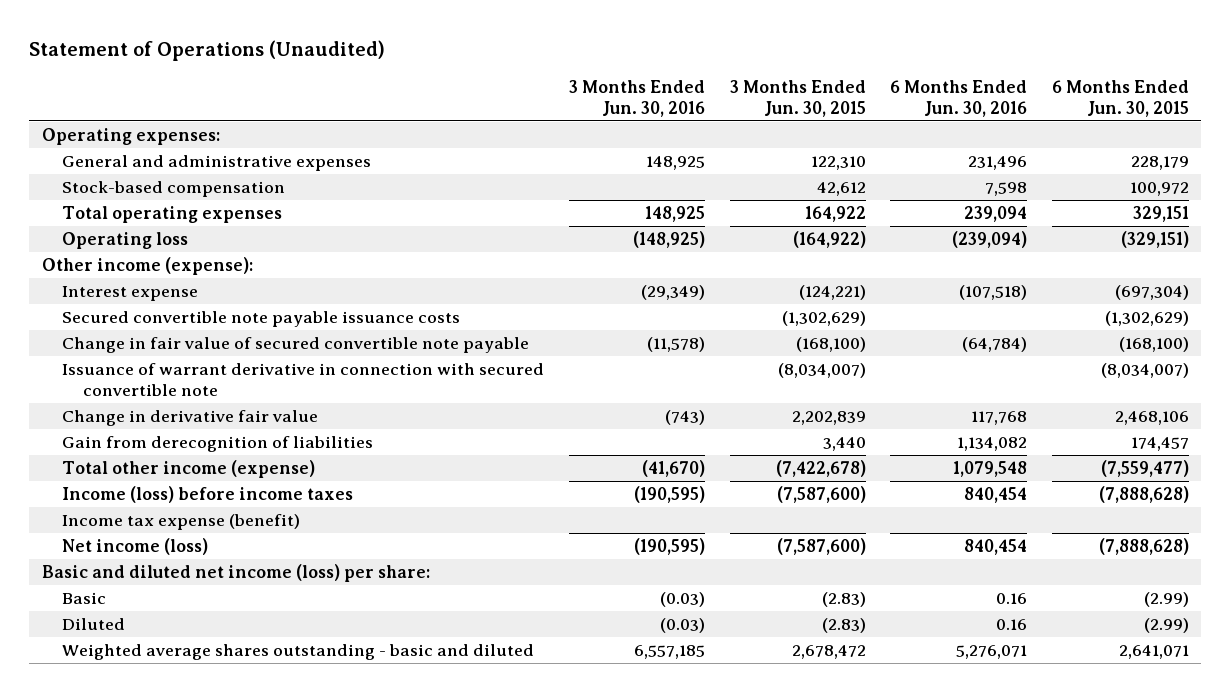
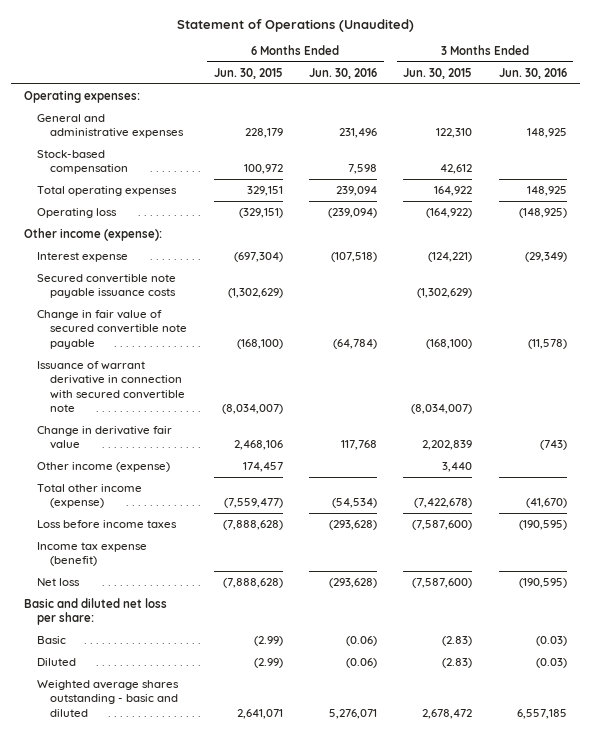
- | 3 Months Ended Jun. 30, 2016 | 3 Months Ended Jun. 30, 2015 | 6 Months Ended Jun. 30, 2016 | 6 Months Ended Jun. 30, 2015
+ | 6 Months Ended Jun. 30, 2015 | 6 Months Ended Jun. 30, 2016 | 3 Months Ended Jun. 30, 2015 | 3 Months Ended Jun. 30, 2016
- Gain from derecognition of liabilities | | 3,440 | 1,134,082 | 174,457
- Total other income (expense) | (41,670) | (7,422,678) | 1,079,548 | (7,559,477)
- Income (loss) before income taxes | (190,595) | (7,587,600) | 840,454 | (7,888,628)
+ Other income (expense) | 174,457 | | 3,440 |
+ Total other income (expense) | (7,559,477) | (54,534) | (7,422,678) | (41,670)
+ Loss before income taxes | (7,888,628) | (293,628) | (7,587,600) | (190,595)
- Net income (loss) | (190,595) | (7,587,600) | 840,454 | (7,888,628)
- Basic and diluted net income (loss) per share:
- Basic | (0.03) | (2.83) | 0.16 | (2.99)
- Diluted | (0.03) | (2.83) | 0.16 | (2.99)
+ Net loss | (7,888,628) | (293,628) | (7,587,600) | (190,595)
+ Basic and diluted net loss per share:
+ Basic | (2.99) | (0.06) | (2.83) | (0.03)
+ Diluted | (2.99) | (0.06) | (2.83) | (0.03)

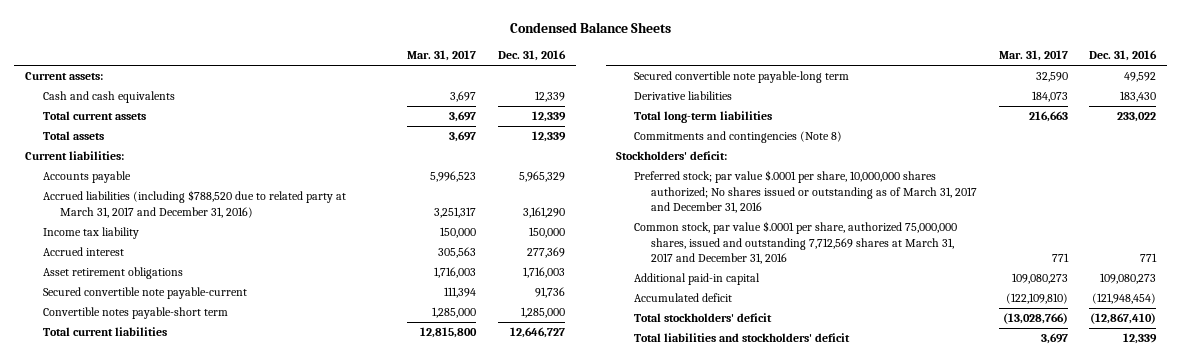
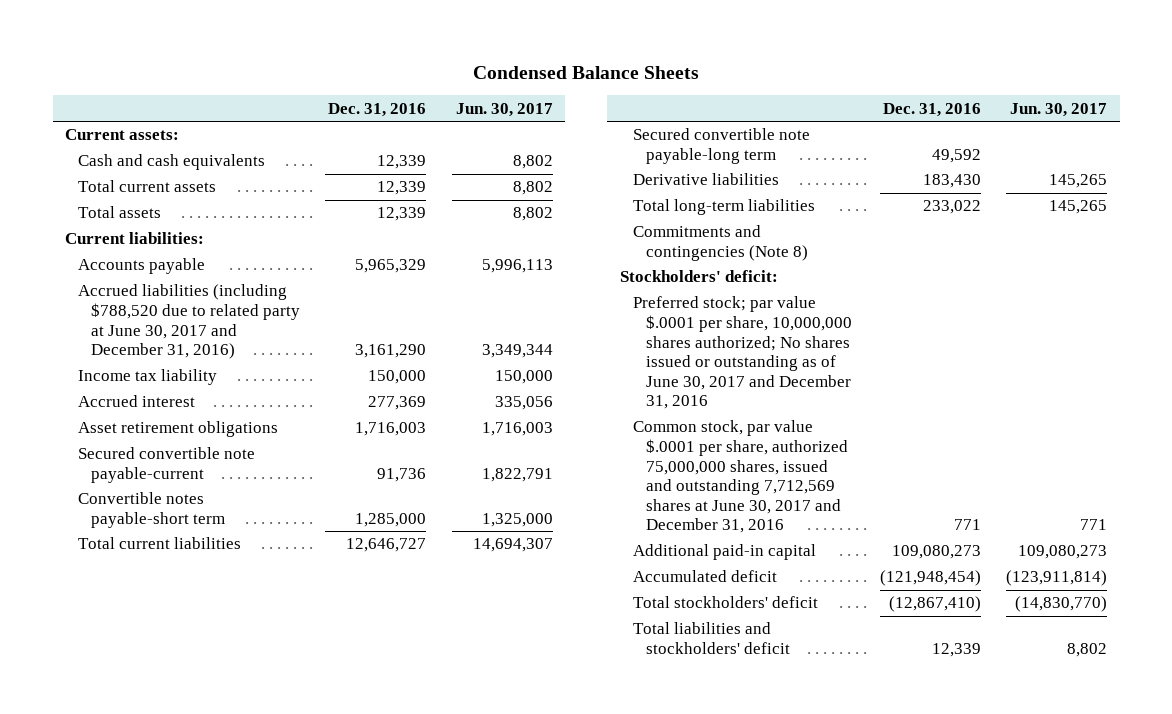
- | Mar. 31, 2017 | Dec. 31, 2016
+ | Dec. 31, 2016 | Jun. 30, 2017
- Accrued liabilities (including $788,520 due to related party at March 31, 2017 and December 31, 2016) | 3,251,317 | 3,161,290
+ Accrued liabilities (including $788,520 due to related party at June 30, 2017 and December 31, 2016) | 3,161,290 | 3,349,344
- Preferred stock; par value $.0001 per share, 10,000,000 shares authorized; No shares issued or outstanding as of March 31, 2017 and December 31, 2016
- Common stock, par value $.0001 per share, authorized 75,000,000 shares, issued and outstanding 7,712,569 shares at March 31, 2017 and December 31, 2016 | 771 | 771
+ Preferred stock; par value $.0001 per share, 10,000,000 shares authorized; No shares issued or outstanding as of June 30, 2017 and December 31, 2016
+ Common stock, par value $.0001 per share, authorized 75,000,000 shares, issued and outstanding 7,712,569 shares at June 30, 2017 and December 31, 2016 | 771 | 771

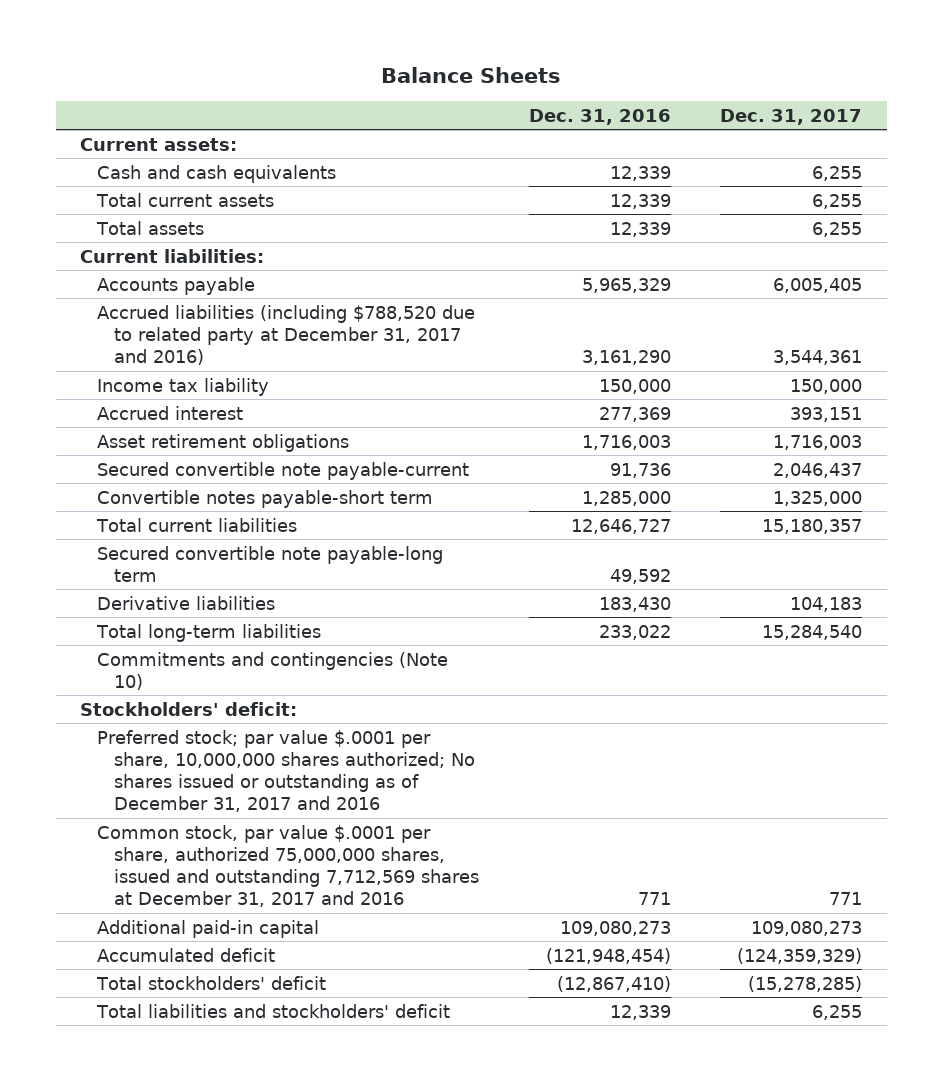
- Condensed Balance Sheets
+ Balance Sheets
- | Dec. 31, 2016 | Jun. 30, 2017
+ | Dec. 31, 2016 | Dec. 31, 2017
- Accrued liabilities (including $788,520 due to related party at June 30, 2017 and December 31, 2016) | 3,161,290 | 3,349,344
+ Accrued liabilities (including $788,520 due to related party at December 31, 2017 and 2016) | 3,161,290 | 3,544,361
- Commitments and contingencies (Note 8)
+ Commitments and contingencies (Note 10)
- Preferred stock; par value $.0001 per share, 10,000,000 shares authorized; No shares issued or outstanding as of June 30, 2017 and December 31, 2016
- Common stock, par value $.0001 per share, authorized 75,000,000 shares, issued and outstanding 7,712,569 shares at June 30, 2017 and December 31, 2016 | 771 | 771
+ Preferred stock; par value $.0001 per share, 10,000,000 shares authorized; No shares issued or outstanding as of December 31, 2017 and 2016
+ Common stock, par value $.0001 per share, authorized 75,000,000 shares, issued and outstanding 7,712,569 shares at December 31, 2017 and 2016 | 771 | 771

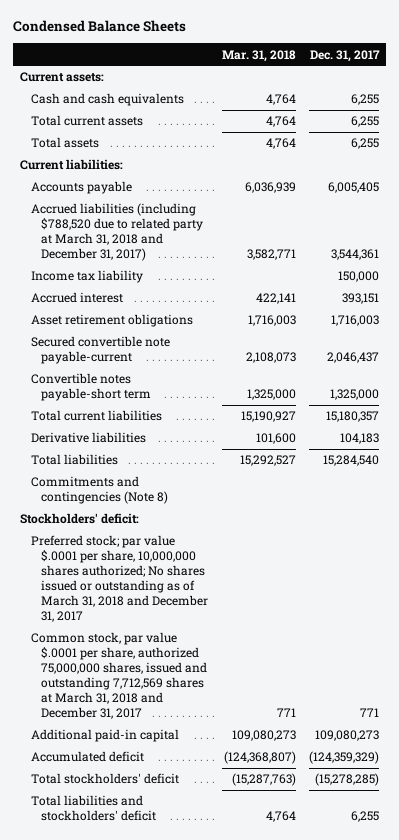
- Balance Sheets
+ Condensed Balance Sheets
- | Dec. 31, 2016 | Dec. 31, 2017
+ | Mar. 31, 2018 | Dec. 31, 2017
- Accrued liabilities (including $788,520 due to related party at December 31, 2017 and 2016) | 3,161,290 | 3,544,361
+ Accrued liabilities (including $788,520 due to related party at March 31, 2018 and December 31, 2017) | 3,582,771 | 3,544,361
- Secured convertible note payable-long term | 49,592 |
- Total long-term liabilities | 233,022 | 15,284,540
- Commitments and contingencies (Note 10)
+ Total liabilities | 15,292,527 | 15,284,540
+ Commitments and contingencies (Note 8)
- Preferred stock; par value $.0001 per share, 10,000,000 shares authorized; No shares issued or outstanding as of December 31, 2017 and 2016
- Common stock, par value $.0001 per share, authorized 75,000,000 shares, issued and outstanding 7,712,569 shares at December 31, 2017 and 2016 | 771 | 771
+ Preferred stock; par value $.0001 per share, 10,000,000 shares authorized; No shares issued or outstanding as of March 31, 2018 and December 31, 2017
+ Common stock, par value $.0001 per share, authorized 75,000,000 shares, issued and outstanding 7,712,569 shares at March 31, 2018 and December 31, 2017 | 771 | 771

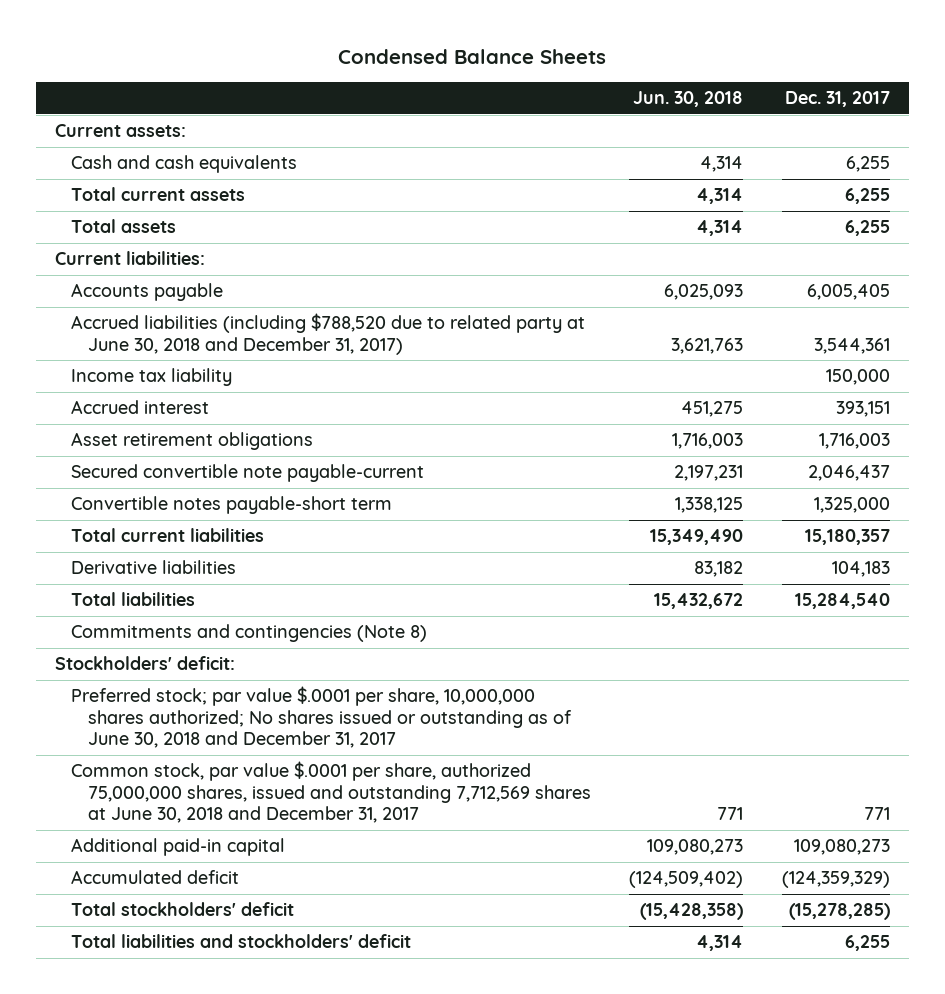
- | Mar. 31, 2018 | Dec. 31, 2017
+ | Jun. 30, 2018 | Dec. 31, 2017
- Accrued liabilities (including $788,520 due to related party at March 31, 2018 and December 31, 2017) | 3,582,771 | 3,544,361
+ Accrued liabilities (including $788,520 due to related party at June 30, 2018 and December 31, 2017) | 3,621,763 | 3,544,361
- Preferred stock; par value $.0001 per share, 10,000,000 shares authorized; No shares issued or outstanding as of March 31, 2018 and December 31, 2017
- Common stock, par value $.0001 per share, authorized 75,000,000 shares, issued and outstanding 7,712,569 shares at March 31, 2018 and December 31, 2017 | 771 | 771
+ Preferred stock; par value $.0001 per share, 10,000,000 shares authorized; No shares issued or outstanding as of June 30, 2018 and December 31, 2017
+ Common stock, par value $.0001 per share, authorized 75,000,000 shares, issued and outstanding 7,712,569 shares at June 30, 2018 and December 31, 2017 | 771 | 771

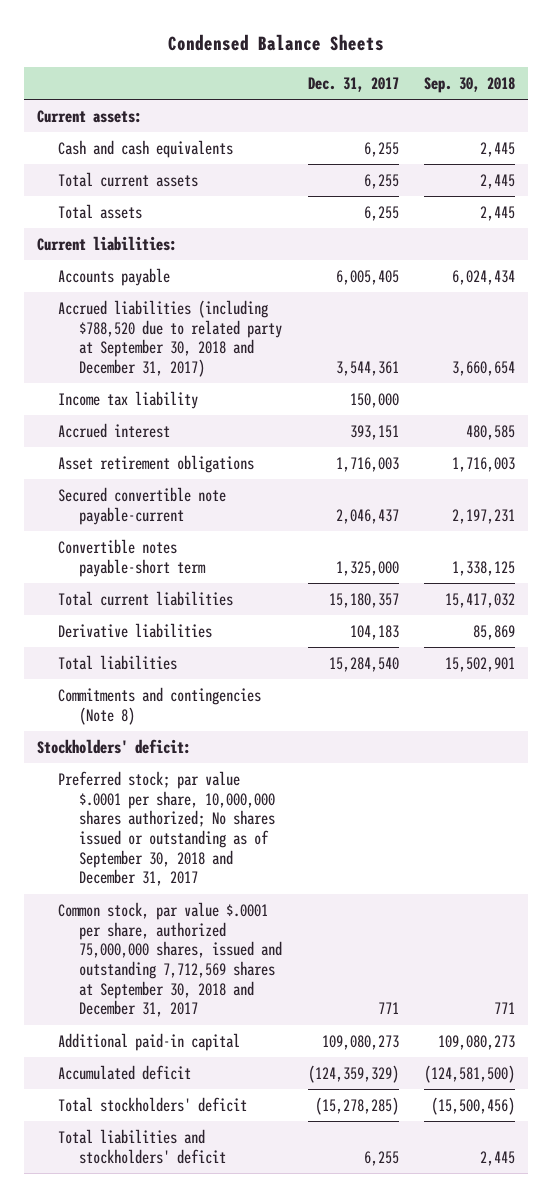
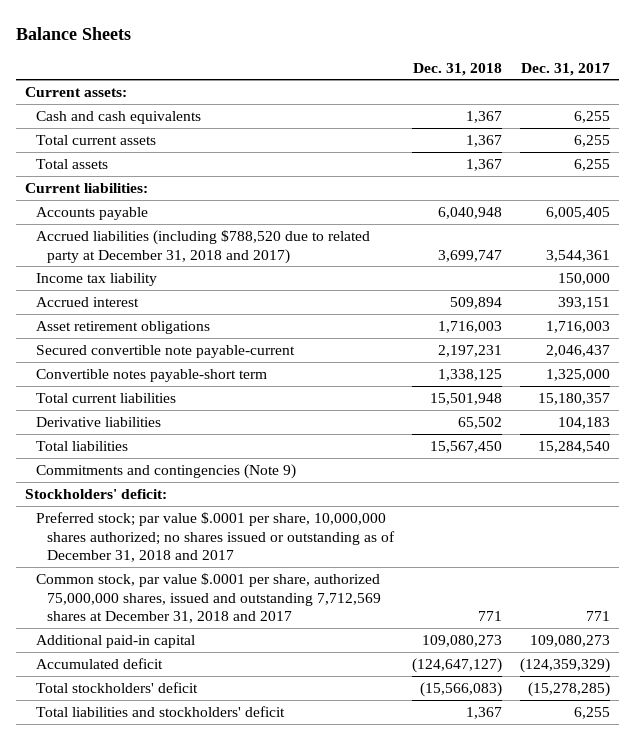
- Condensed Balance Sheets
+ Balance Sheets
- | Dec. 31, 2017 | Sep. 30, 2018
+ | Dec. 31, 2018 | Dec. 31, 2017
- Accrued liabilities (including $788,520 due to related party at September 30, 2018 and December 31, 2017) | 3,544,361 | 3,660,654
+ Accrued liabilities (including $788,520 due to related party at December 31, 2018 and 2017) | 3,699,747 | 3,544,361
- Commitments and contingencies (Note 8)
+ Commitments and contingencies (Note 9)
- Preferred stock; par value $.0001 per share, 10,000,000 shares authorized; No shares issued or outstanding as of September 30, 2018 and December 31, 2017
- Common stock, par value $.0001 per share, authorized 75,000,000 shares, issued and outstanding 7,712,569 shares at September 30, 2018 and December 31, 2017 | 771 | 771
+ Preferred stock; par value $.0001 per share, 10,000,000 shares authorized; no shares issued or outstanding as of December 31, 2018 and 2017
+ Common stock, par value $.0001 per share, authorized 75,000,000 shares, issued and outstanding 7,712,569 shares at December 31, 2018 and 2017 | 771 | 771

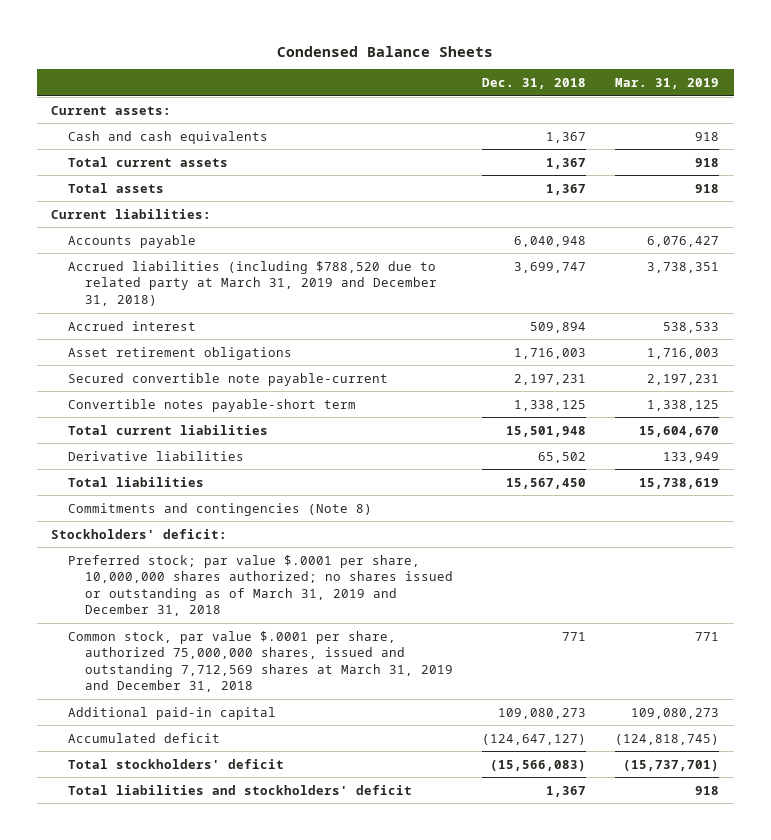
- Balance Sheets
+ Condensed Balance Sheets
- | Dec. 31, 2018 | Dec. 31, 2017
+ | Dec. 31, 2018 | Mar. 31, 2019
- Accrued liabilities (including $788,520 due to related party at December 31, 2018 and 2017) | 3,699,747 | 3,544,361
- Income tax liability | | 150,000
+ Accrued liabilities (including $788,520 due to related party at March 31, 2019 and December 31, 2018) | 3,699,747 | 3,738,351
- Commitments and contingencies (Note 9)
+ Commitments and contingencies (Note 8)
- Preferred stock; par value $.0001 per share, 10,000,000 shares authorized; no shares issued or outstanding as of December 31, 2018 and 2017
- Common stock, par value $.0001 per share, authorized 75,000,000 shares, issued and outstanding 7,712,569 shares at December 31, 2018 and 2017 | 771 | 771
+ Preferred stock; par value $.0001 per share, 10,000,000 shares authorized; no shares issued or outstanding as of March 31, 2019 and December 31, 2018
+ Common stock, par value $.0001 per share, authorized 75,000,000 shares, issued and outstanding 7,712,569 shares at March 31, 2019 and December 31, 2018 | 771 | 771

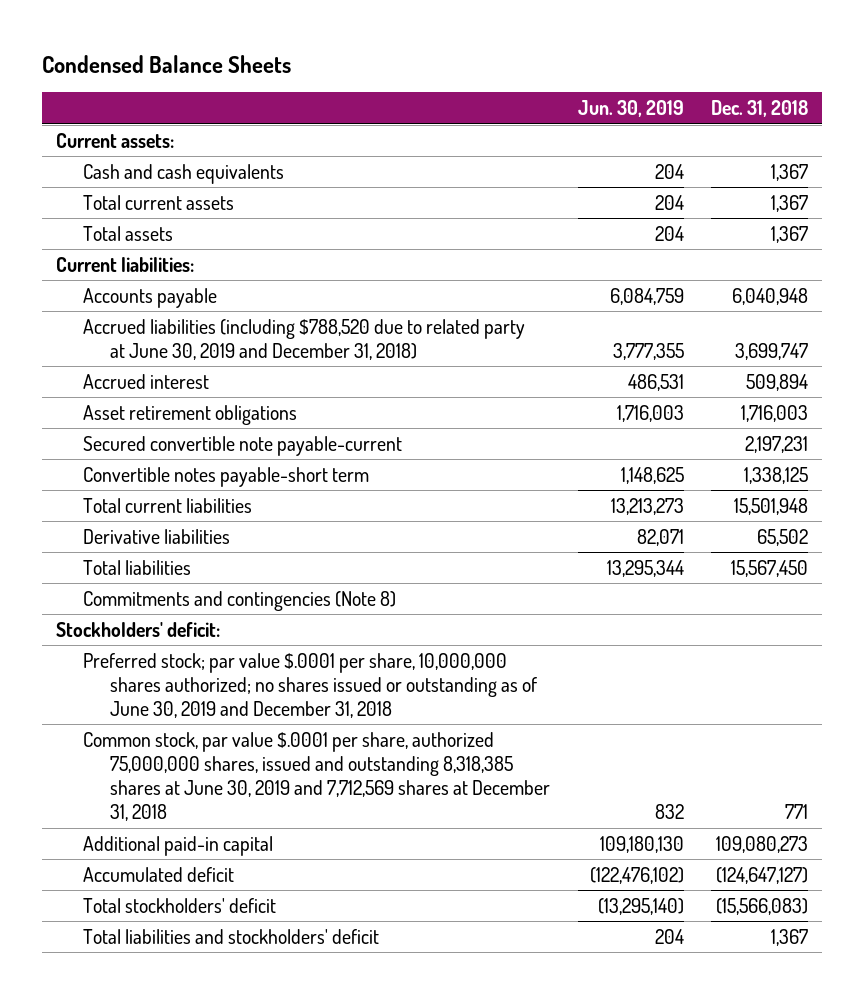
- | Dec. 31, 2018 | Mar. 31, 2019
+ | Jun. 30, 2019 | Dec. 31, 2018
- Accrued liabilities (including $788,520 due to related party at March 31, 2019 and December 31, 2018) | 3,699,747 | 3,738,351
+ Accrued liabilities (including $788,520 due to related party at June 30, 2019 and December 31, 2018) | 3,777,355 | 3,699,747
- Preferred stock; par value $.0001 per share, 10,000,000 shares authorized; no shares issued or outstanding as of March 31, 2019 and December 31, 2018
- Common stock, par value $.0001 per share, authorized 75,000,000 shares, issued and outstanding 7,712,569 shares at March 31, 2019 and December 31, 2018 | 771 | 771
+ Preferred stock; par value $.0001 per share, 10,000,000 shares authorized; no shares issued or outstanding as of June 30, 2019 and December 31, 2018
+ Common stock, par value $.0001 per share, authorized 75,000,000 shares, issued and outstanding 8,318,385 shares at June 30, 2019 and 7,712,569 shares at December 31, 2018 | 832 | 771

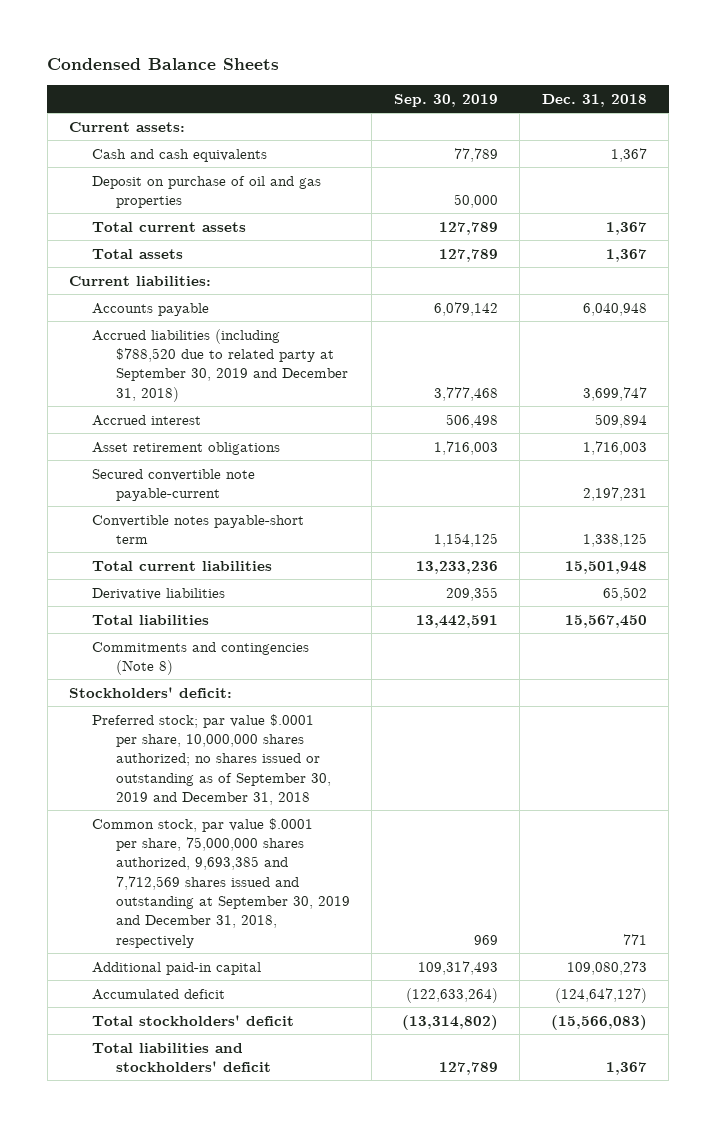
- | Jun. 30, 2019 | Dec. 31, 2018
+ | Sep. 30, 2019 | Dec. 31, 2018
+ Deposit on purchase of oil and gas properties | 50,000 |
- Accrued liabilities (including $788,520 due to related party at June 30, 2019 and December 31, 2018) | 3,777,355 | 3,699,747
+ Accrued liabilities (including $788,520 due to related party at September 30, 2019 and December 31, 2018) | 3,777,468 | 3,699,747
- Preferred stock; par value $.0001 per share, 10,000,000 shares authorized; no shares issued or outstanding as of June 30, 2019 and December 31, 2018
- Common stock, par value $.0001 per share, authorized 75,000,000 shares, issued and outstanding 8,318,385 shares at June 30, 2019 and 7,712,569 shares at December 31, 2018 | 832 | 771
+ Preferred stock; par value $.0001 per share, 10,000,000 shares authorized; no shares issued or outstanding as of September 30, 2019 and December 31, 2018
+ Common stock, par value $.0001 per share, 75,000,000 shares authorized, 9,693,385 and 7,712,569 shares issued and outstanding at September 30, 2019 and December 31, 2018, respectively | 969 | 771

